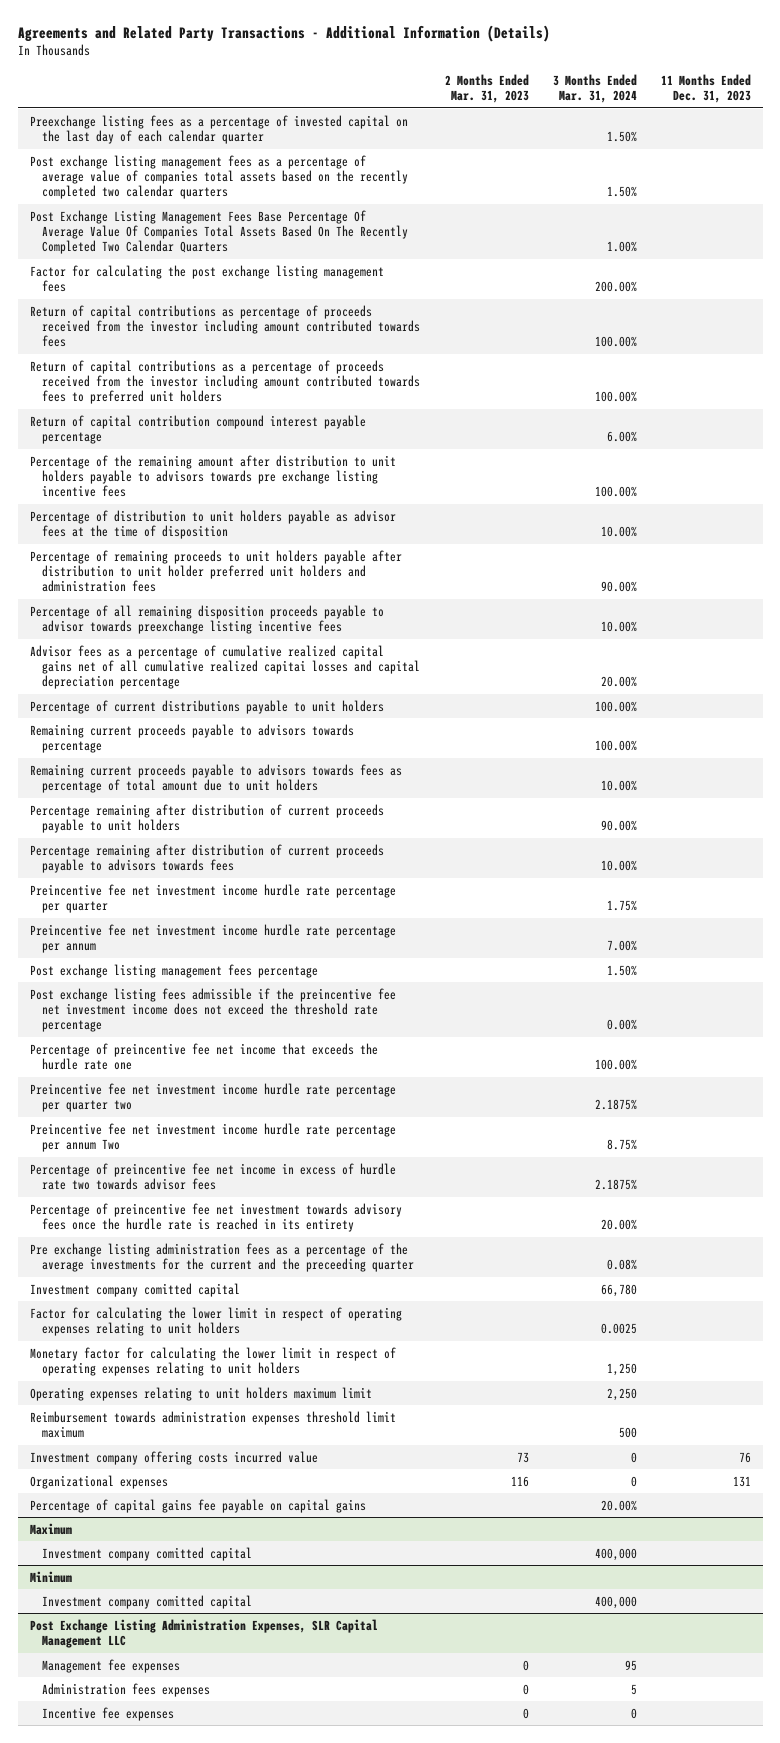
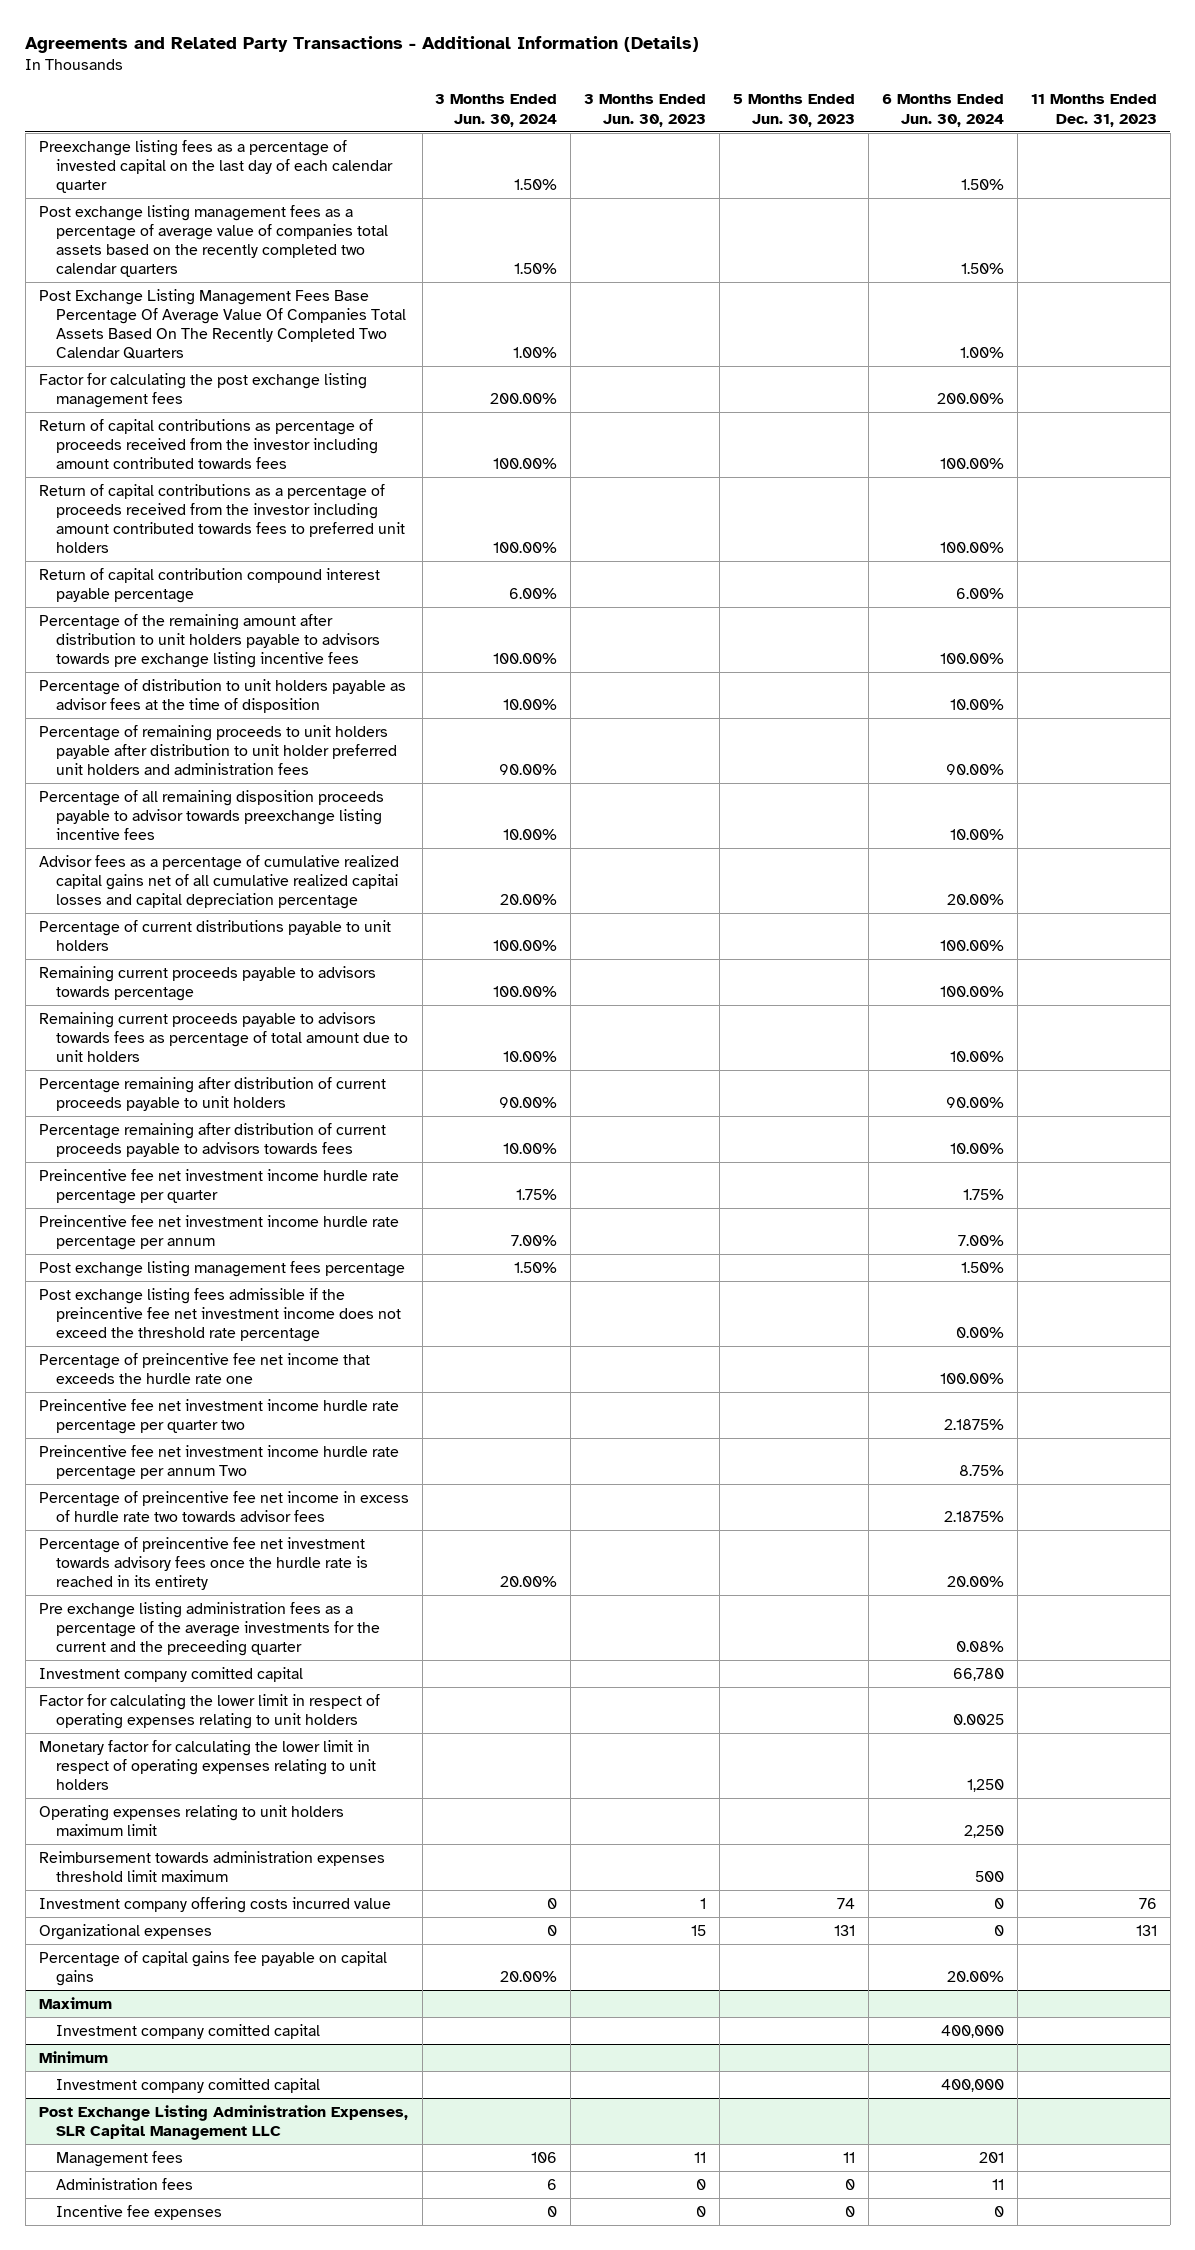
- | 2 Months Ended Mar. 31, 2023 | 3 Months Ended Mar. 31, 2024 | 11 Months Ended Dec. 31, 2023
+ | 3 Months Ended Jun. 30, 2024 | 3 Months Ended Jun. 30, 2023 | 5 Months Ended Jun. 30, 2023 | 6 Months Ended Jun. 30, 2024 | 11 Months Ended Dec. 31, 2023
@ Post Exchange Listing Administration Expenses, SLR Capital Management LLC
- Management fee expenses | 0 | 95 |
- Administration fees expenses | 0 | 5 |
+ Management fees | 106 | 11 | 11 | 201 |
+ Administration fees | 6 | 0 | 0 | 11 |

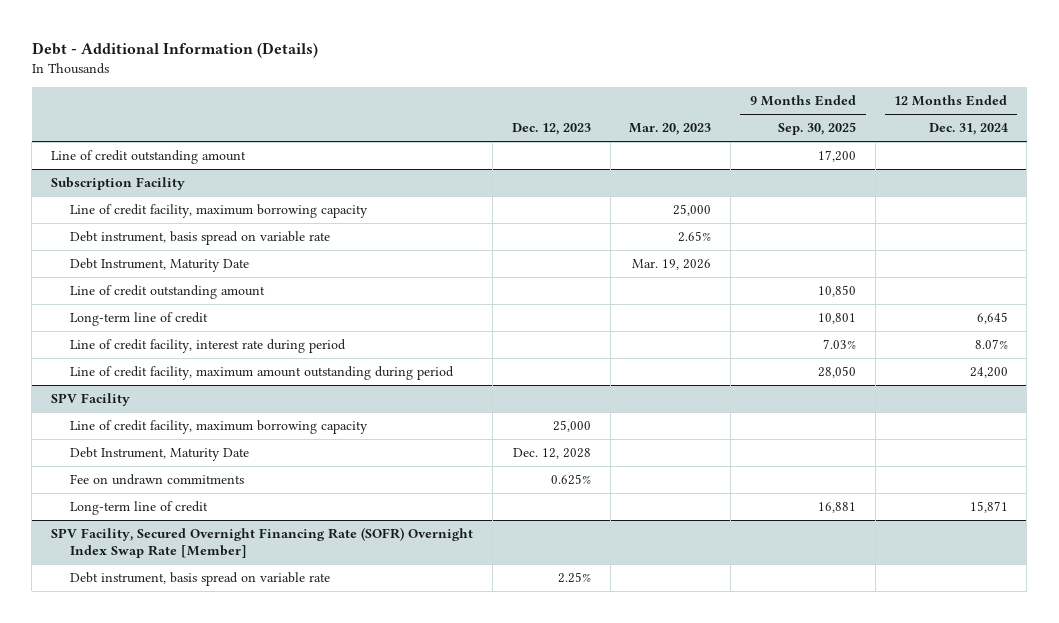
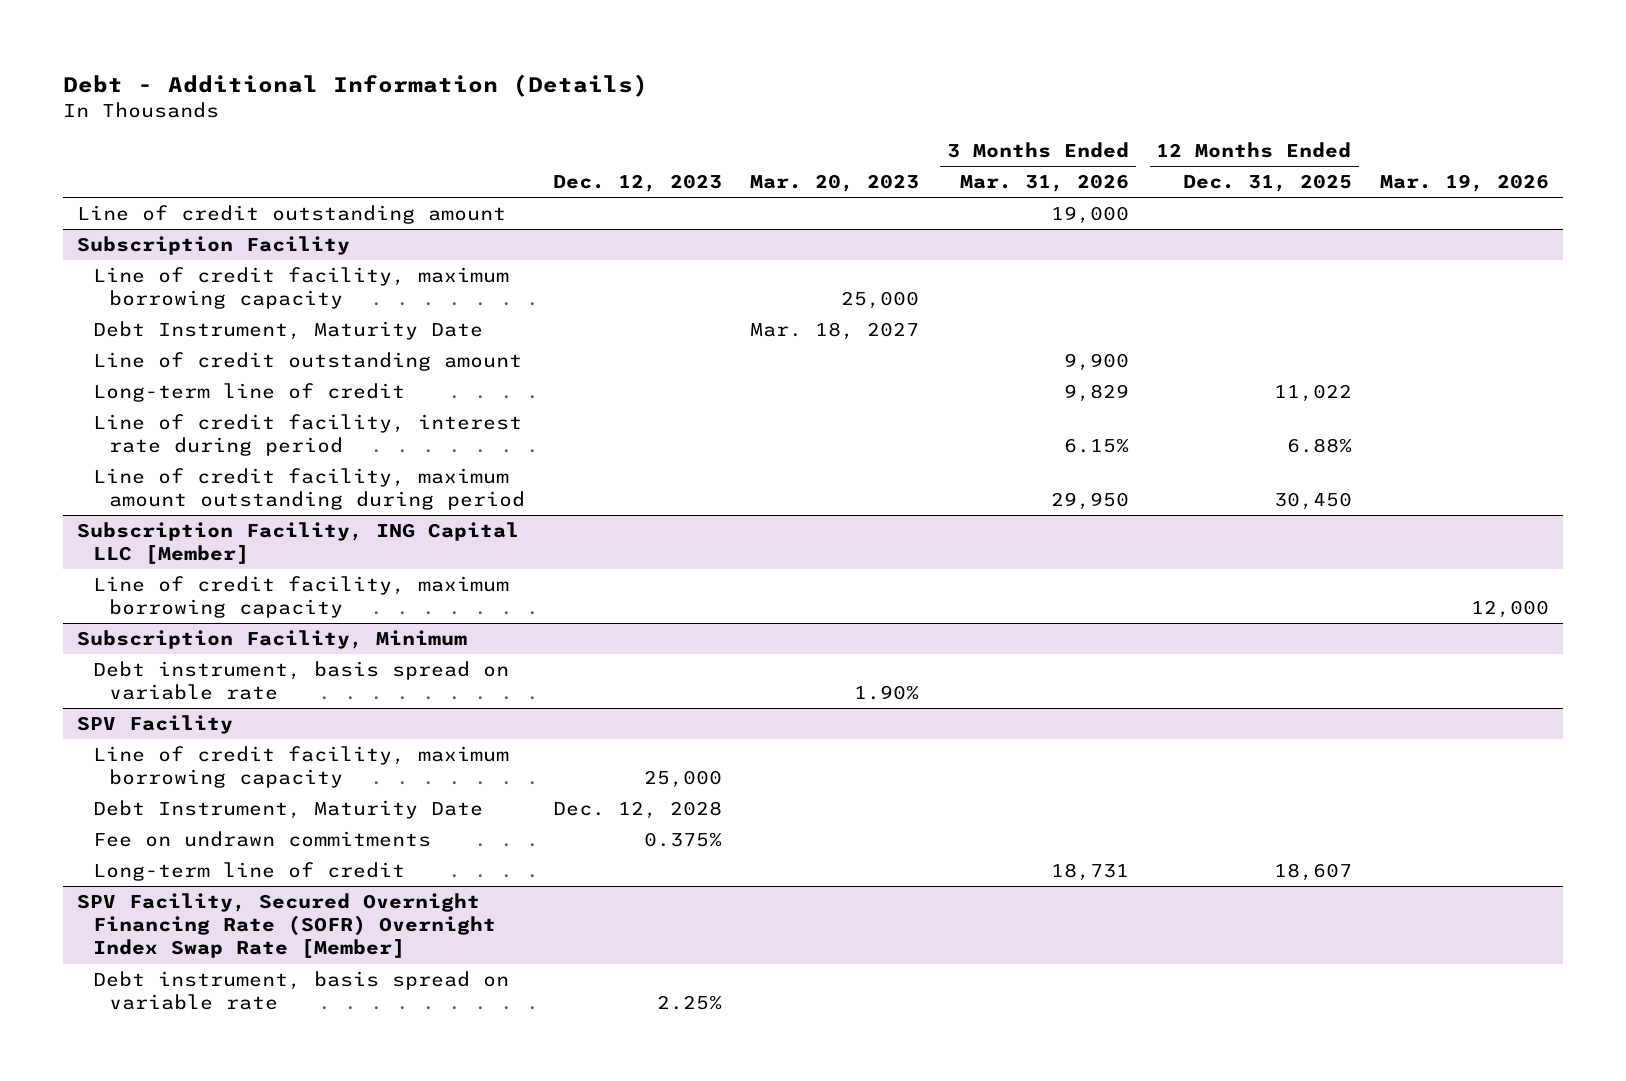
- | Dec. 12, 2023 | Mar. 20, 2023 | 9 Months Ended Sep. 30, 2025 | 12 Months Ended Dec. 31, 2024
+ | Dec. 12, 2023 | Mar. 20, 2023 | 3 Months Ended Mar. 31, 2026 | 12 Months Ended Dec. 31, 2025 | Mar. 19, 2026
@ Subscription Facility
- Debt instrument, basis spread on variable rate | | 2.65% | |
- Debt Instrument, Maturity Date | | Mar. 19, 2026 | |
+ Debt Instrument, Maturity Date | | Mar. 18, 2027 | | |
+ Subscription Facility, ING Capital LLC [Member]
+ Line of credit facility, maximum borrowing capacity | | | | | 12,000
+ Subscription Facility, Minimum
+ Debt instrument, basis spread on variable rate | | 1.90% | | |
@ SPV Facility
- Fee on undrawn commitments | 0.625% | | |
+ Fee on undrawn commitments | 0.375% | | | |

